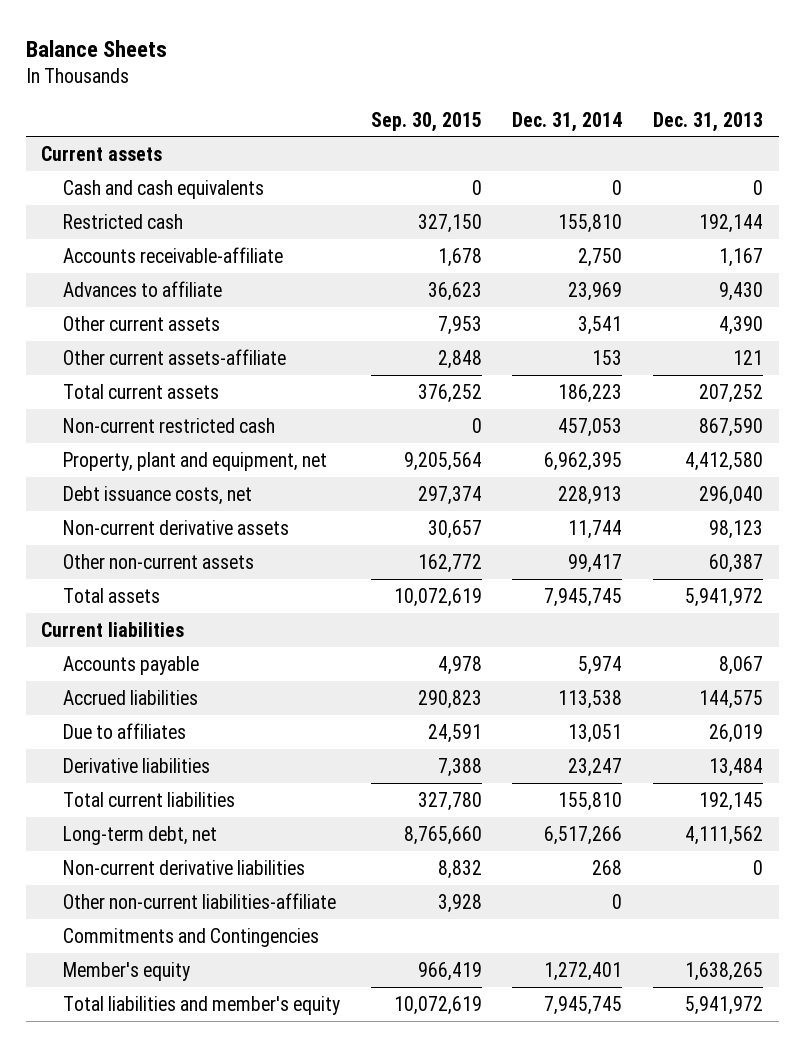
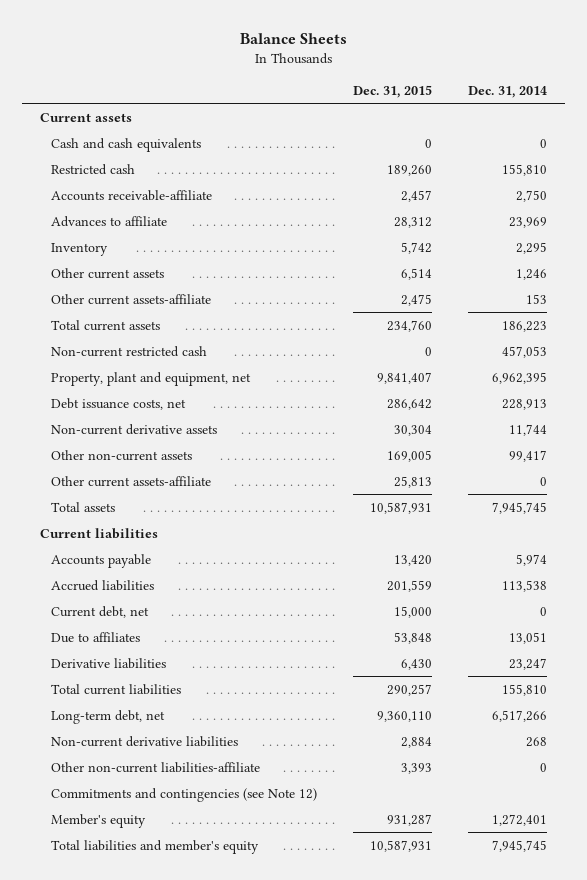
- | Sep. 30, 2015 | Dec. 31, 2014 | Dec. 31, 2013
+ | Dec. 31, 2015 | Dec. 31, 2014
- Other current assets | 7,953 | 3,541 | 4,390
+ Inventory | 5,742 | 2,295
+ Other current assets | 6,514 | 1,246
+ Other current assets-affiliate | 25,813 | 0
+ Current debt, net | 15,000 | 0
- Commitments and Contingencies
+ Commitments and contingencies (see Note 12)

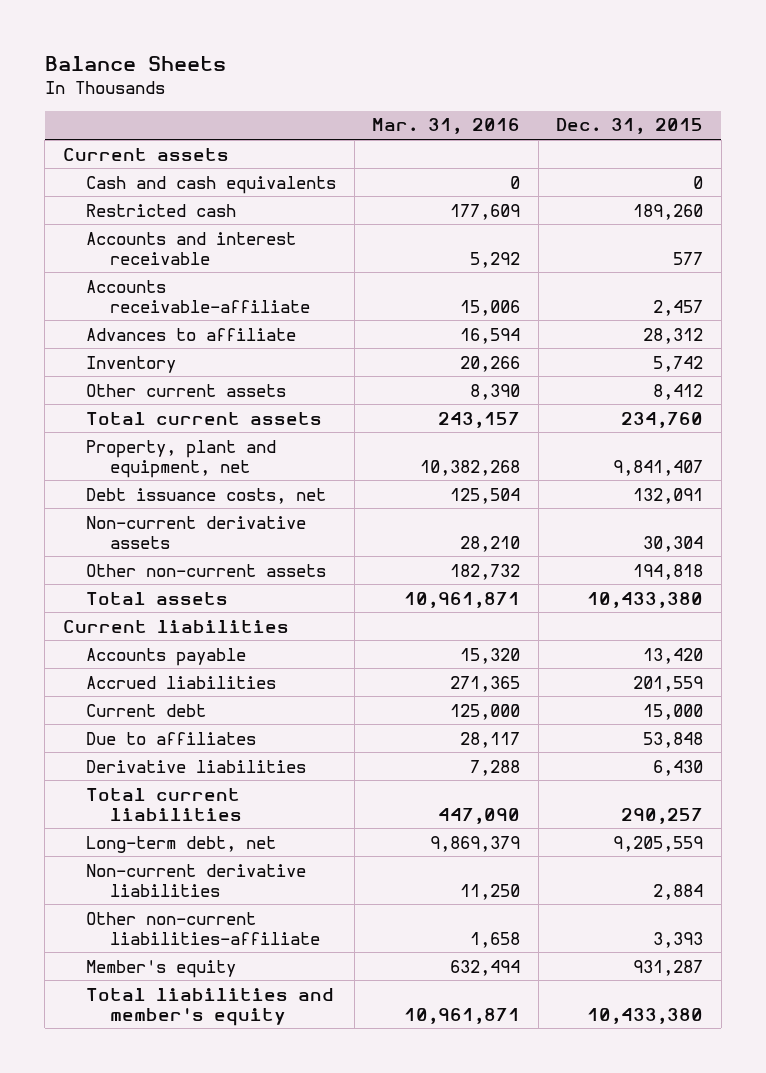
- | Dec. 31, 2015 | Dec. 31, 2014
+ | Mar. 31, 2016 | Dec. 31, 2015
+ Accounts and interest receivable | 5,292 | 577
- Other current assets | 6,514 | 1,246
- Other current assets-affiliate | 2,475 | 153
+ Other current assets | 8,390 | 8,412
- Non-current restricted cash | 0 | 457,053
- Debt issuance costs, net | 286,642 | 228,913
+ Debt issuance costs, net | 125,504 | 132,091
- Other non-current assets | 169,005 | 99,417
- Other current assets-affiliate | 25,813 | 0
- Total assets | 10,587,931 | 7,945,745
+ Other non-current assets | 182,732 | 194,818
+ Total assets | 10,961,871 | 10,433,380
- Current debt, net | 15,000 | 0
+ Current debt | 125,000 | 15,000
- Long-term debt, net | 9,360,110 | 6,517,266
+ Long-term debt, net | 9,869,379 | 9,205,559
- Commitments and contingencies (see Note 12)
- Total liabilities and member's equity | 10,587,931 | 7,945,745
+ Total liabilities and member's equity | 10,961,871 | 10,433,380

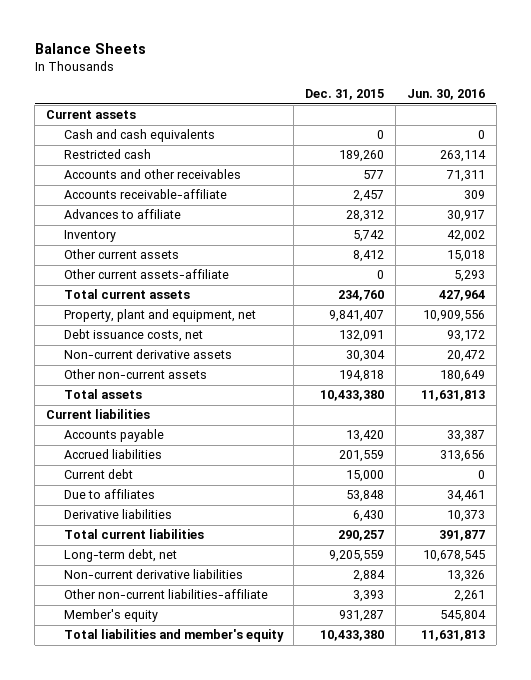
- | Mar. 31, 2016 | Dec. 31, 2015
+ | Dec. 31, 2015 | Jun. 30, 2016
- Accounts and interest receivable | 5,292 | 577
+ Accounts and other receivables | 577 | 71,311
+ Other current assets-affiliate | 0 | 5,293

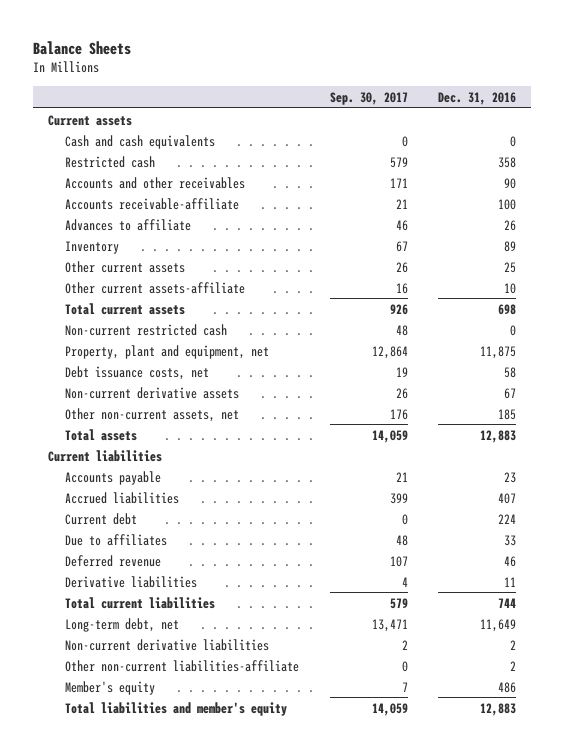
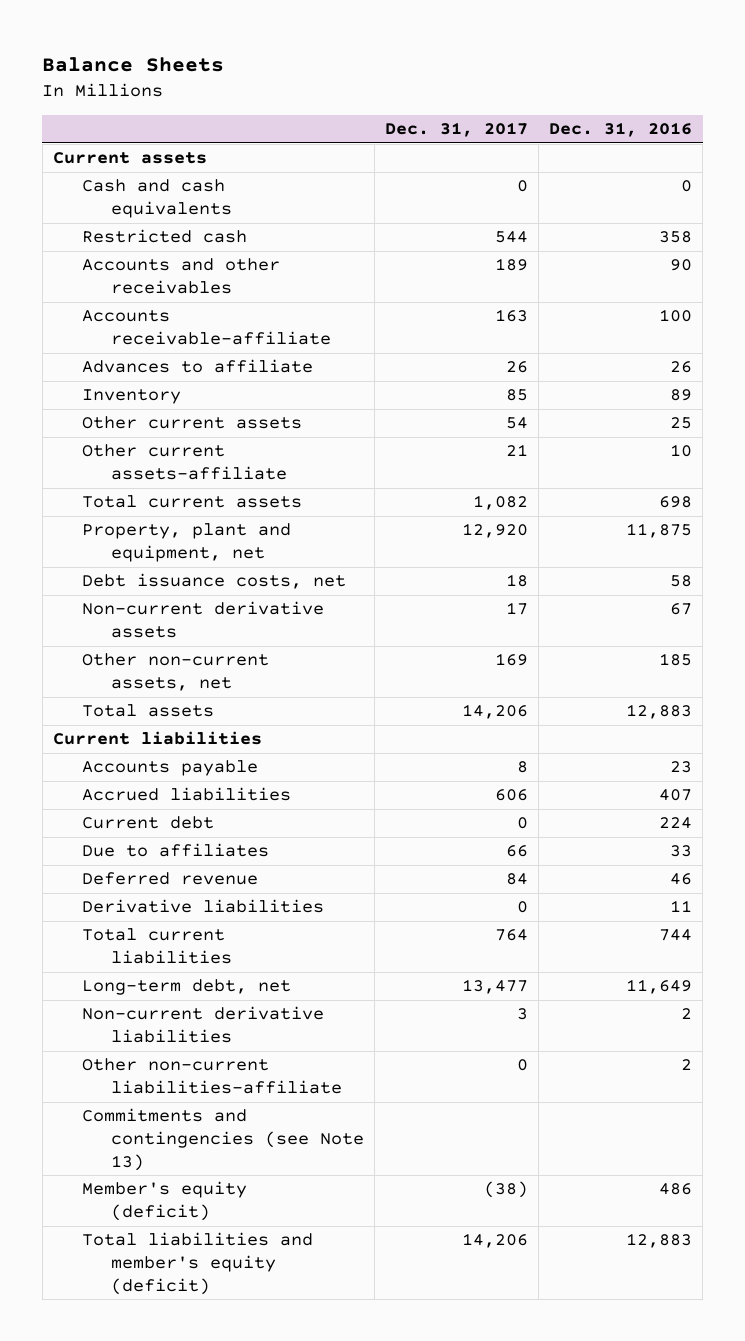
- | Sep. 30, 2017 | Dec. 31, 2016
+ | Dec. 31, 2017 | Dec. 31, 2016
- Non-current restricted cash | 48 | 0
- Member's equity | 7 | 486
- Total liabilities and member's equity | 14,059 | 12,883
+ Commitments and contingencies (see Note 13)
+ Member's equity (deficit) | (38) | 486
+ Total liabilities and member's equity (deficit) | 14,206 | 12,883

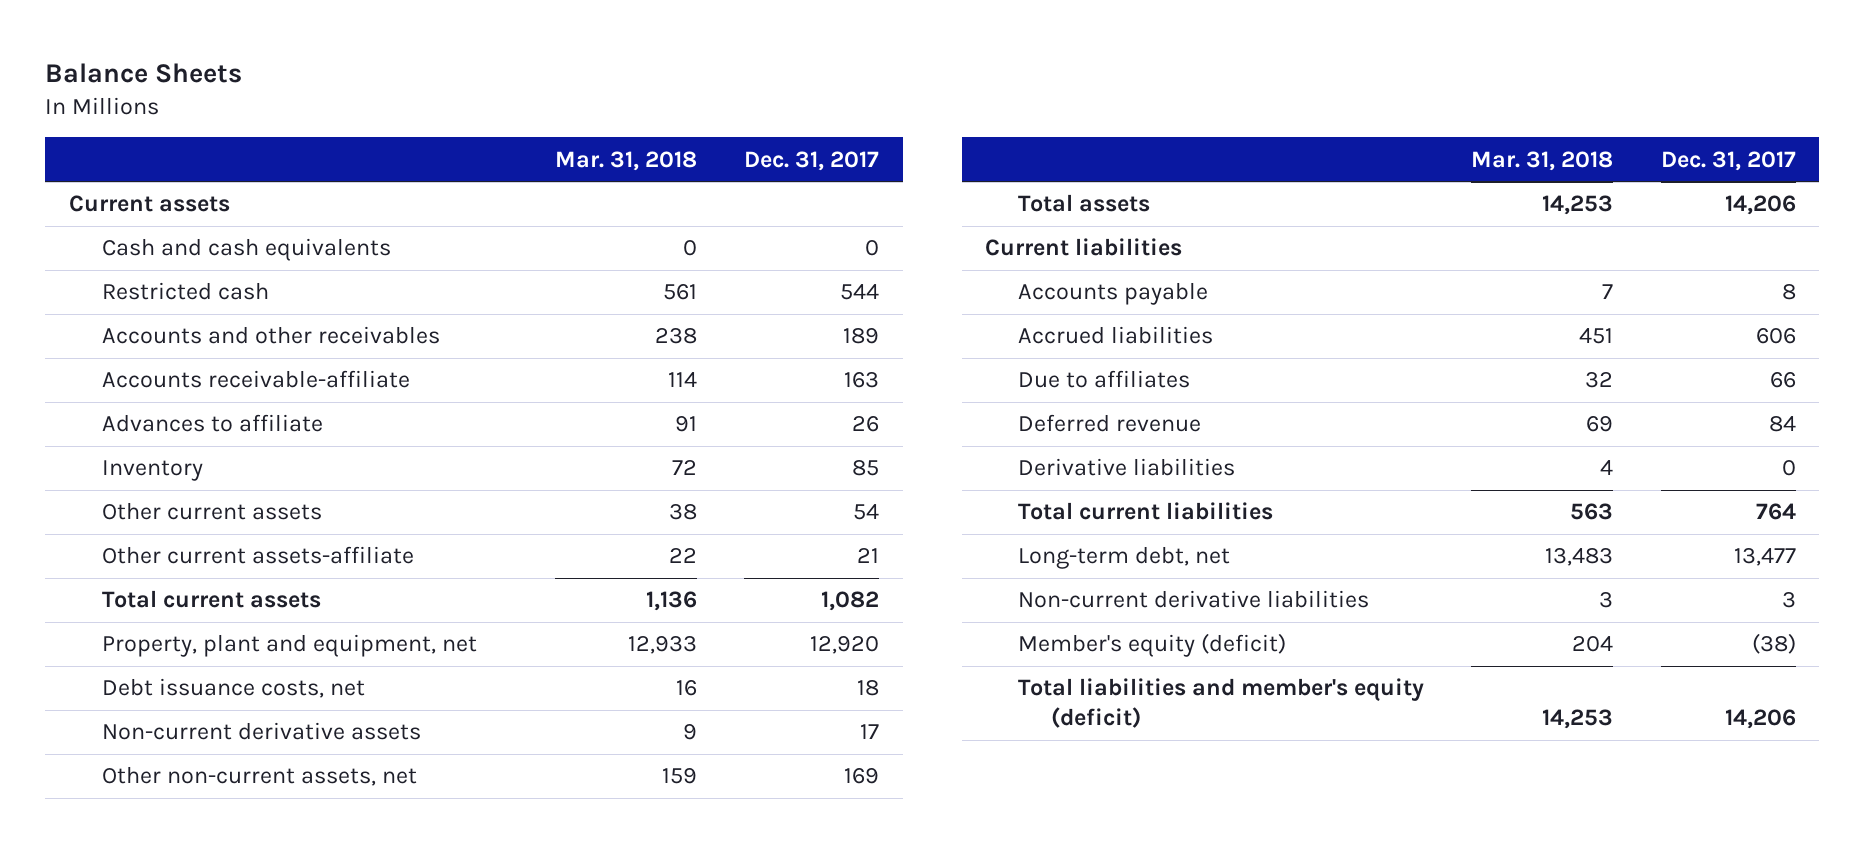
- | Dec. 31, 2017 | Dec. 31, 2016
+ | Mar. 31, 2018 | Dec. 31, 2017
- Current debt | 0 | 224
- Other non-current liabilities-affiliate | 0 | 2
- Commitments and contingencies (see Note 13)

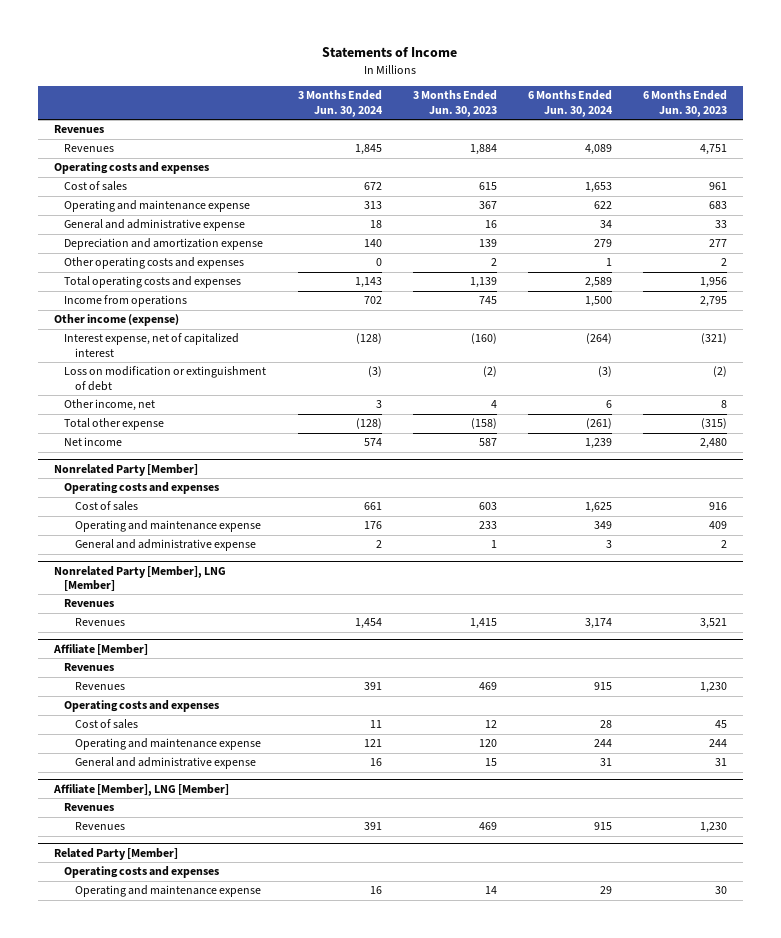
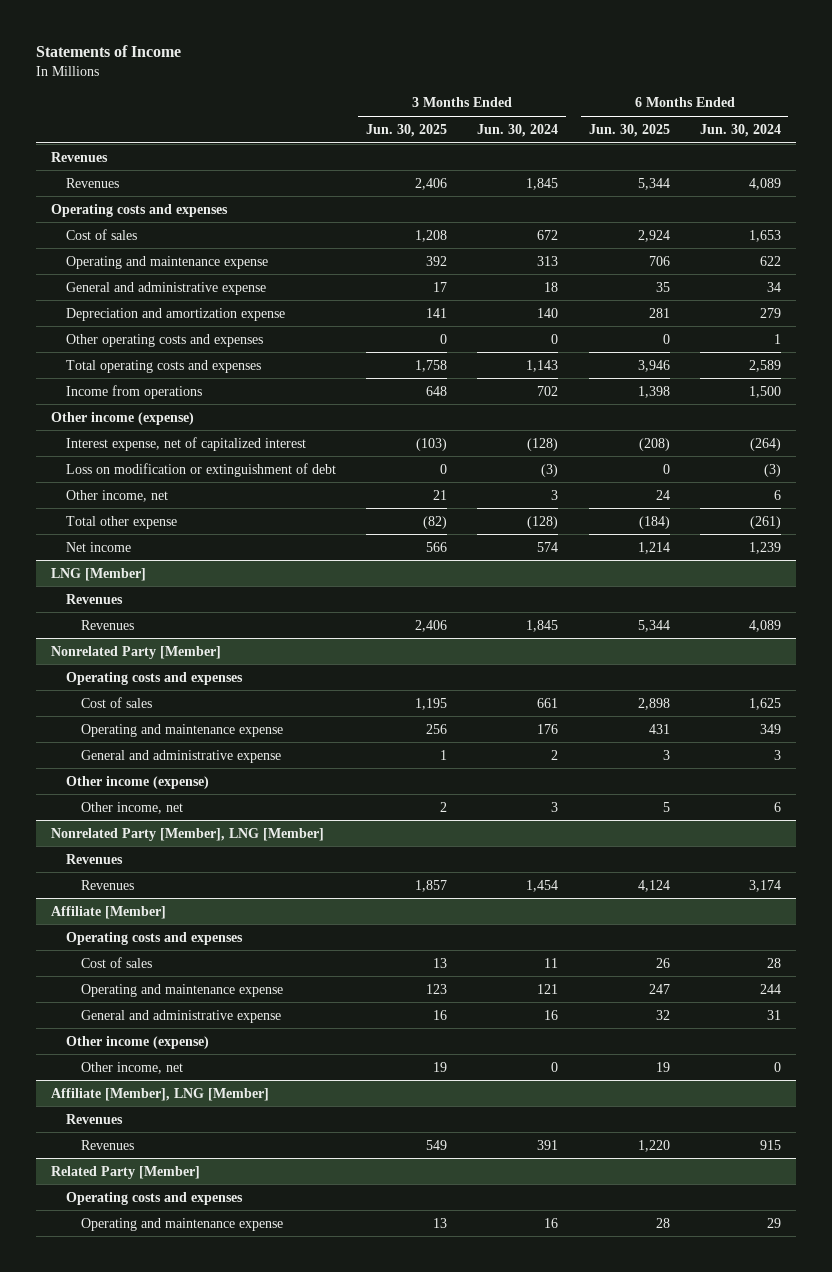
- | 3 Months Ended Jun. 30, 2024 | 3 Months Ended Jun. 30, 2023 | 6 Months Ended Jun. 30, 2024 | 6 Months Ended Jun. 30, 2023
+ | 3 Months Ended Jun. 30, 2025 | 3 Months Ended Jun. 30, 2024 | 6 Months Ended Jun. 30, 2025 | 6 Months Ended Jun. 30, 2024
+ LNG [Member]
+ Revenues
+ Revenues | 2,406 | 1,845 | 5,344 | 4,089
@ Nonrelated Party [Member]
+ Other income (expense)
+ Other income, net | 2 | 3 | 5 | 6
@ Affiliate [Member]
- Revenues
- Revenues | 391 | 469 | 915 | 1,230
+ Other income (expense)
+ Other income, net | 19 | 0 | 19 | 0

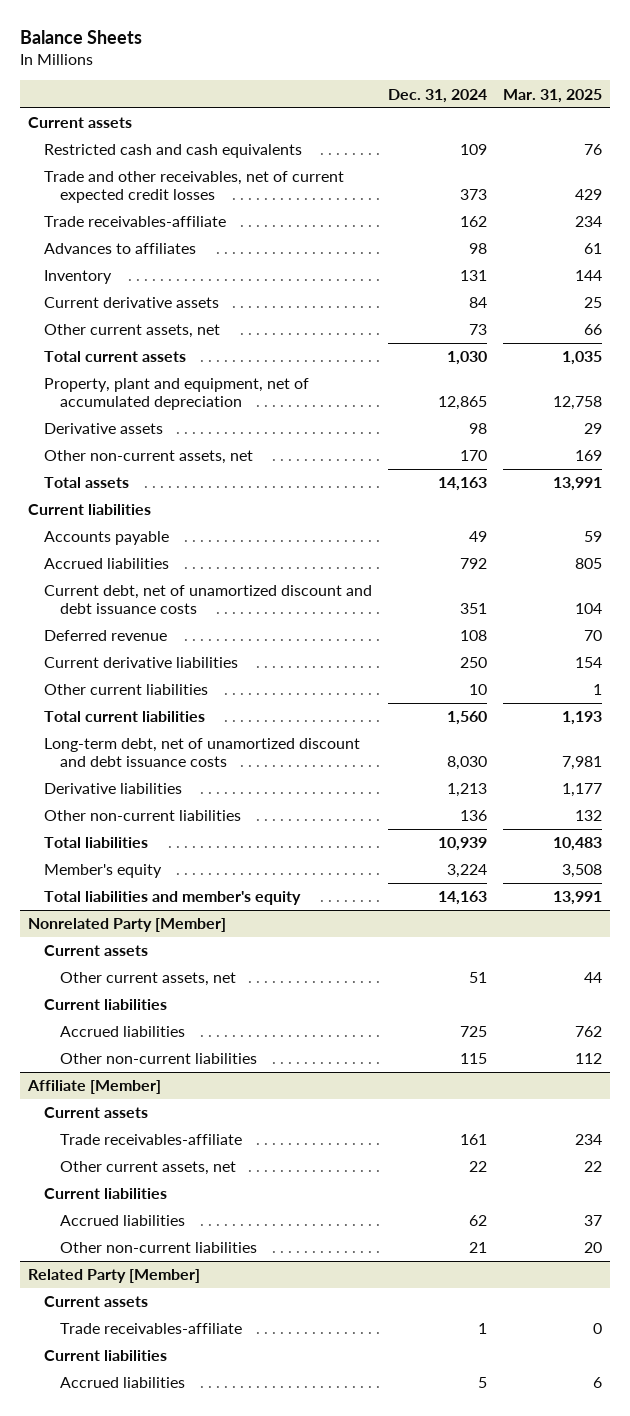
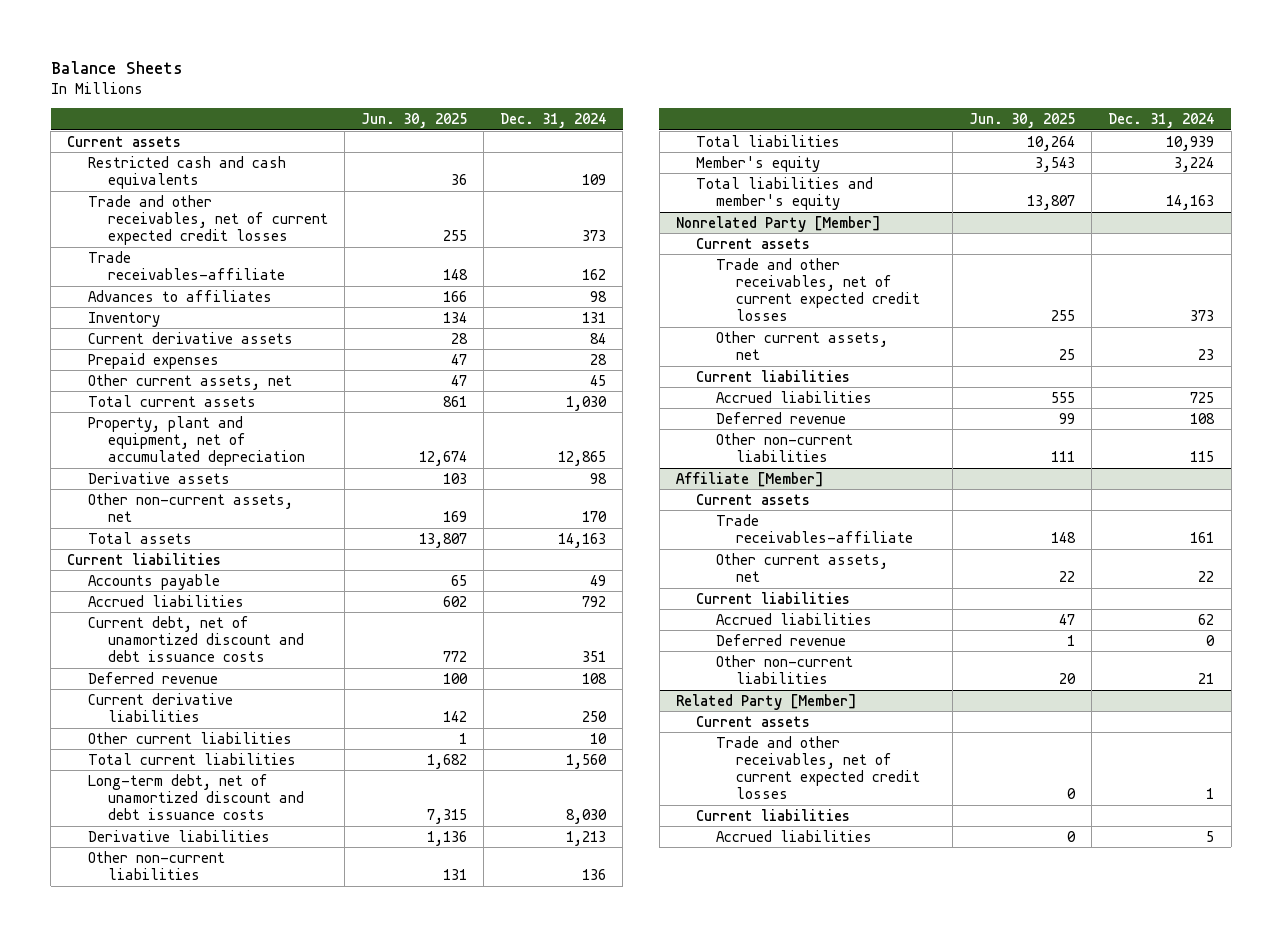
- | Dec. 31, 2024 | Mar. 31, 2025
+ | Jun. 30, 2025 | Dec. 31, 2024
- Other current assets, net | 73 | 66
+ Prepaid expenses | 47 | 28
+ Other current assets, net | 47 | 45
@ Nonrelated Party [Member]
- Other current assets, net | 51 | 44
+ Trade and other receivables, net of current expected credit losses | 255 | 373
+ Other current assets, net | 25 | 23
+ Deferred revenue | 99 | 108
@ Affiliate [Member]
+ Deferred revenue | 1 | 0
@ Related Party [Member]
- Trade receivables-affiliate | 1 | 0
+ Trade and other receivables, net of current expected credit losses | 0 | 1

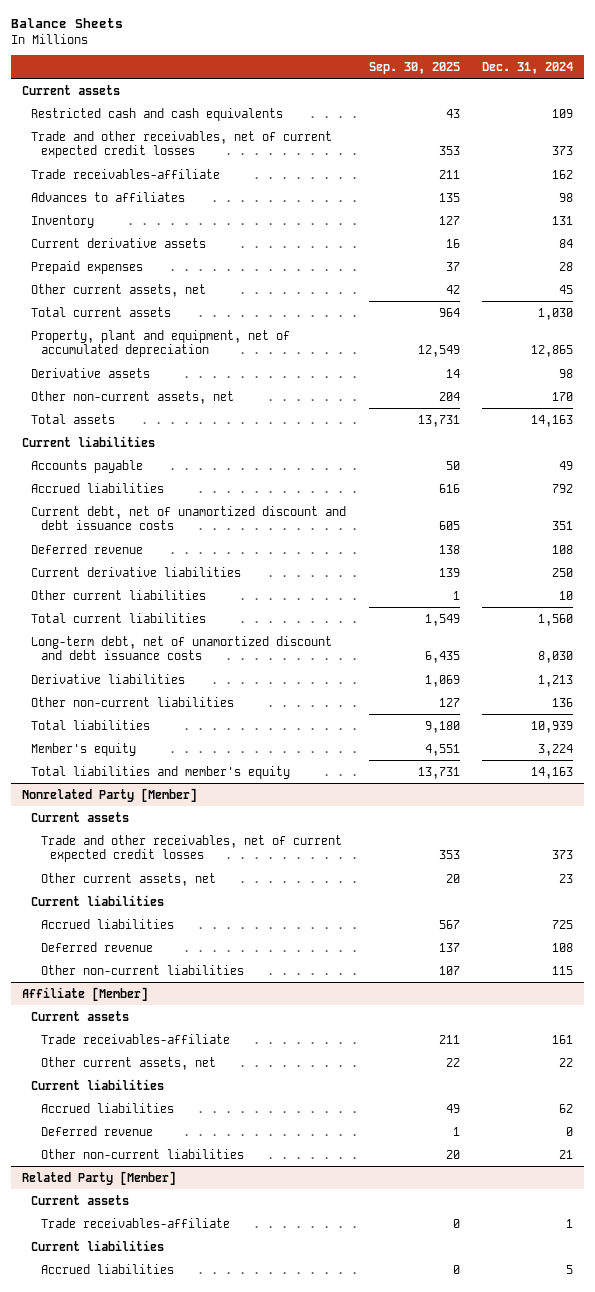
- | Jun. 30, 2025 | Dec. 31, 2024
+ | Sep. 30, 2025 | Dec. 31, 2024
@ Related Party [Member]
- Trade and other receivables, net of current expected credit losses | 0 | 1
+ Trade receivables-affiliate | 0 | 1

